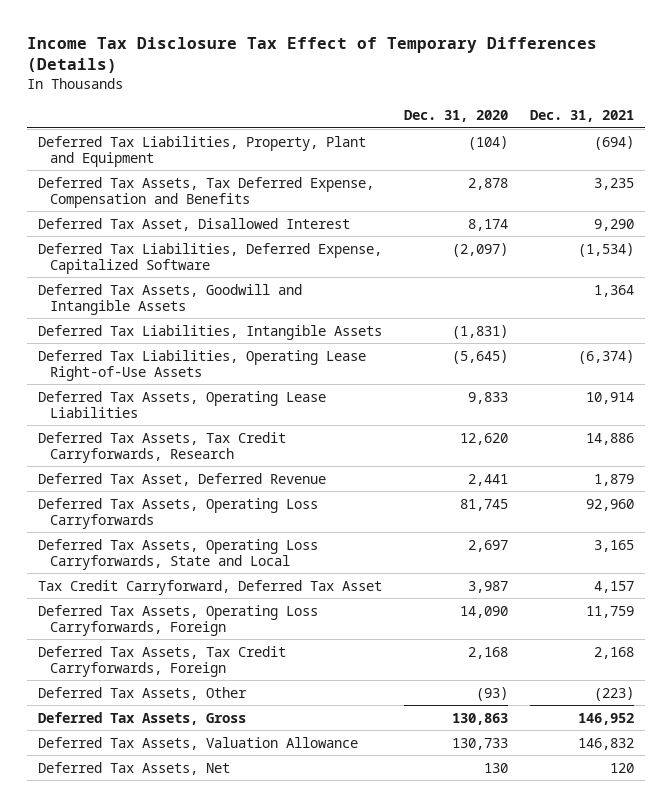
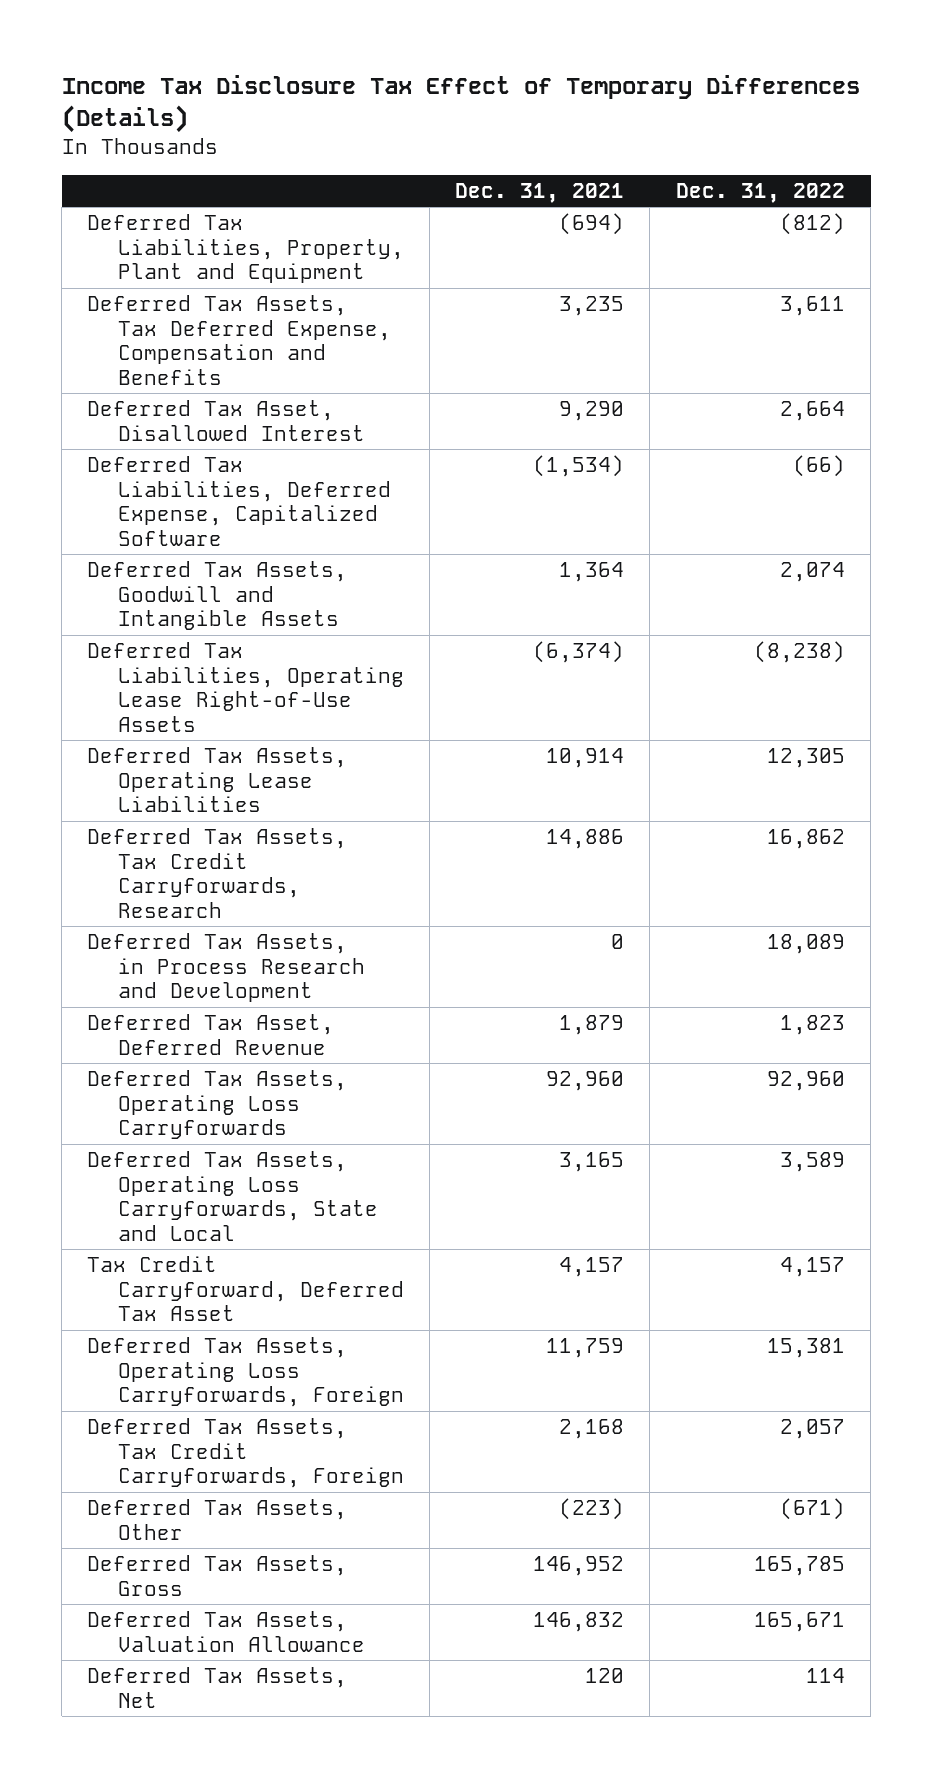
- | Dec. 31, 2020 | Dec. 31, 2021
+ | Dec. 31, 2021 | Dec. 31, 2022
- Deferred Tax Liabilities, Intangible Assets | (1,831) |
+ Deferred Tax Assets, in Process Research and Development | 0 | 18,089

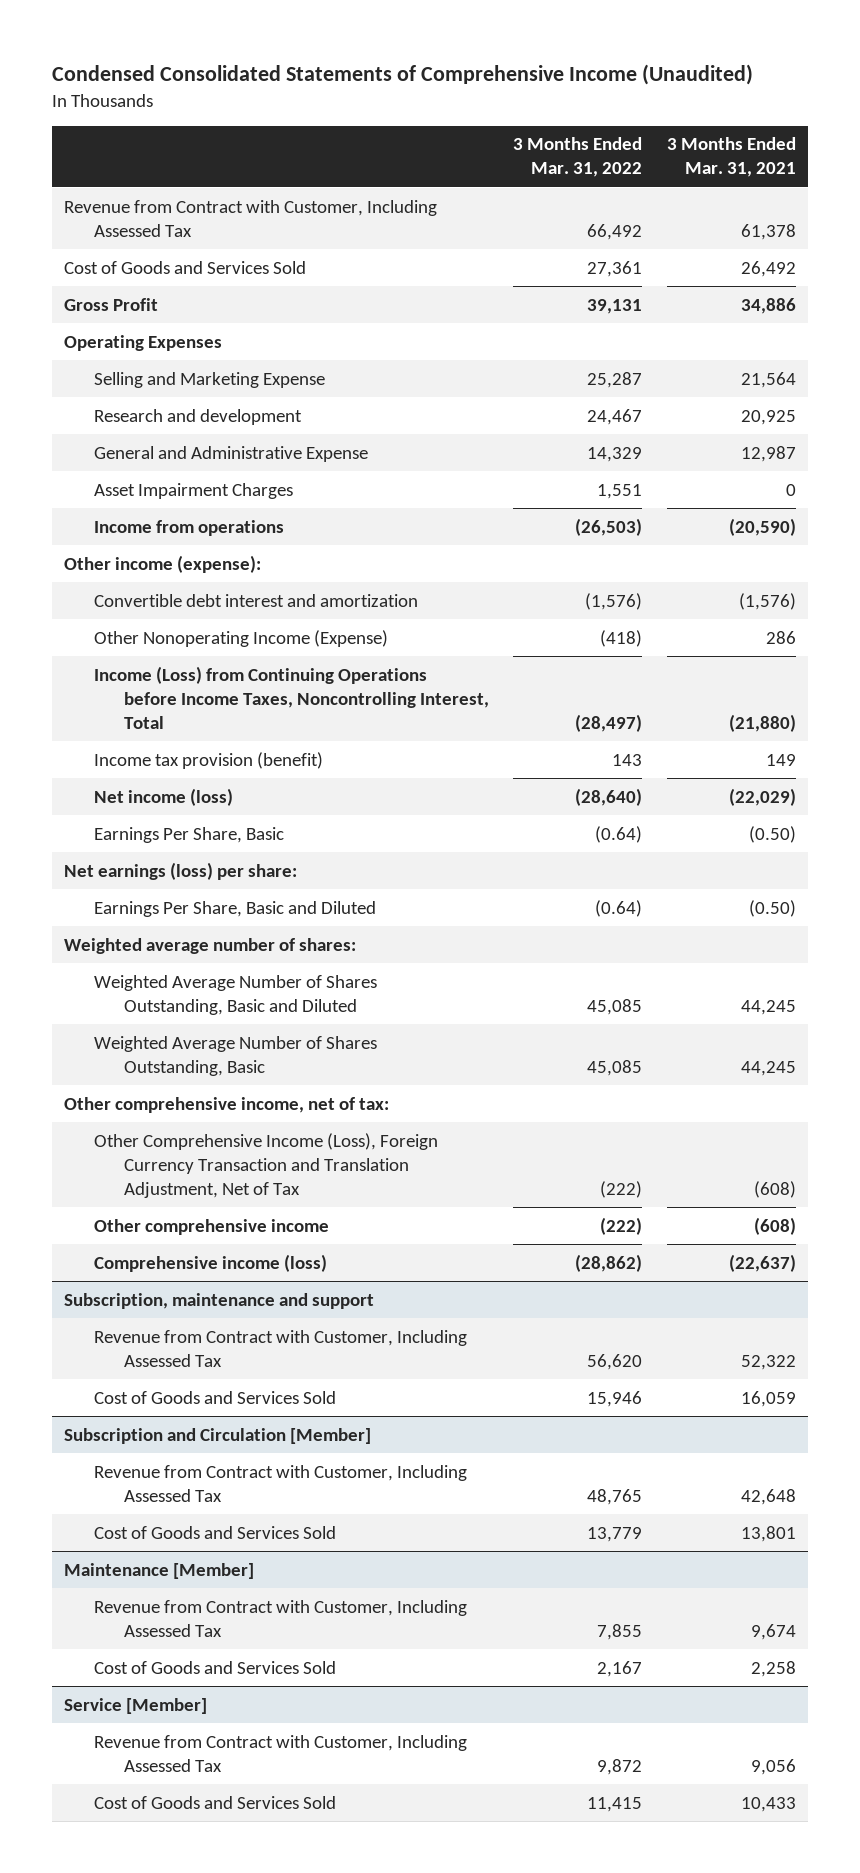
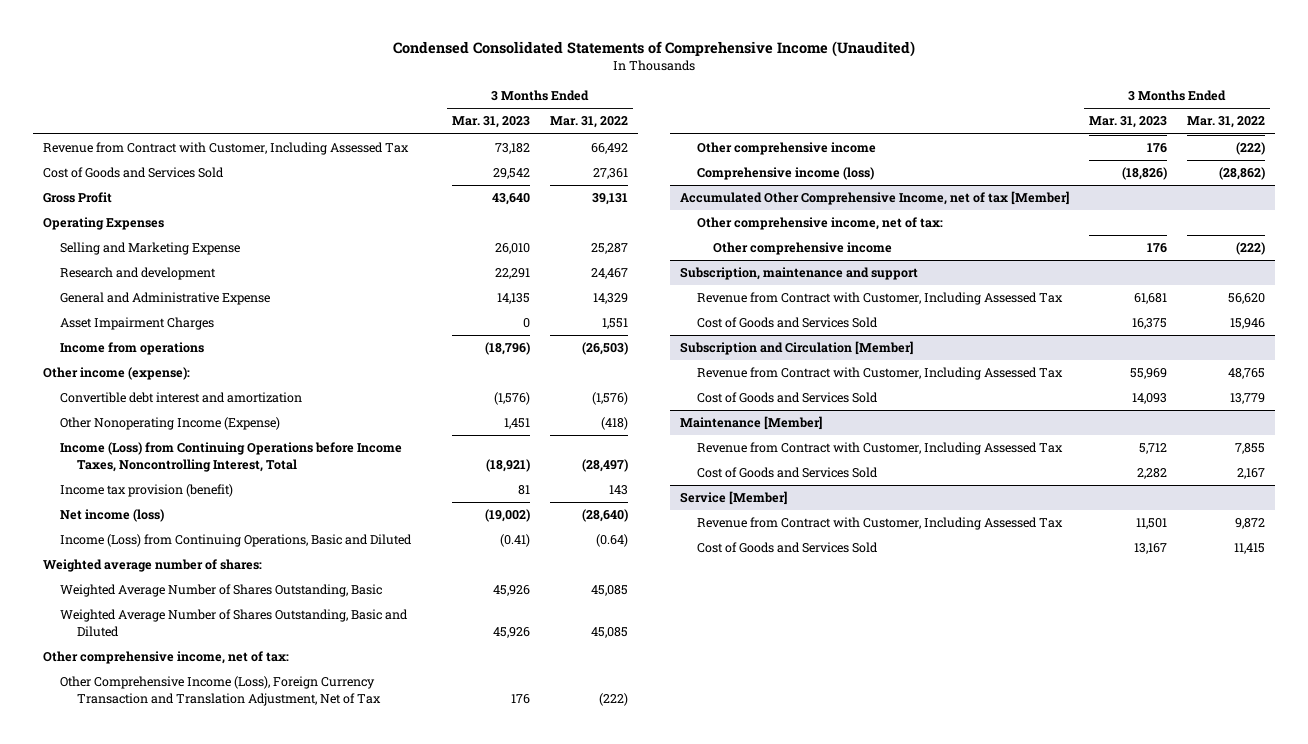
- | 3 Months Ended Mar. 31, 2022 | 3 Months Ended Mar. 31, 2021
+ | 3 Months Ended Mar. 31, 2023 | 3 Months Ended Mar. 31, 2022
- Earnings Per Share, Basic | (0.64) | (0.50)
- Net earnings (loss) per share:
- Earnings Per Share, Basic and Diluted | (0.64) | (0.50)
+ Income (Loss) from Continuing Operations, Basic and Diluted | (0.41) | (0.64)
moved down: Weighted Average Number of Shares Outstanding, Basic and Diluted | 45,926 | 45,085
+ Accumulated Other Comprehensive Income, net of tax [Member]
+ Other comprehensive income, net of tax:
+ Other comprehensive income | 176 | (222)

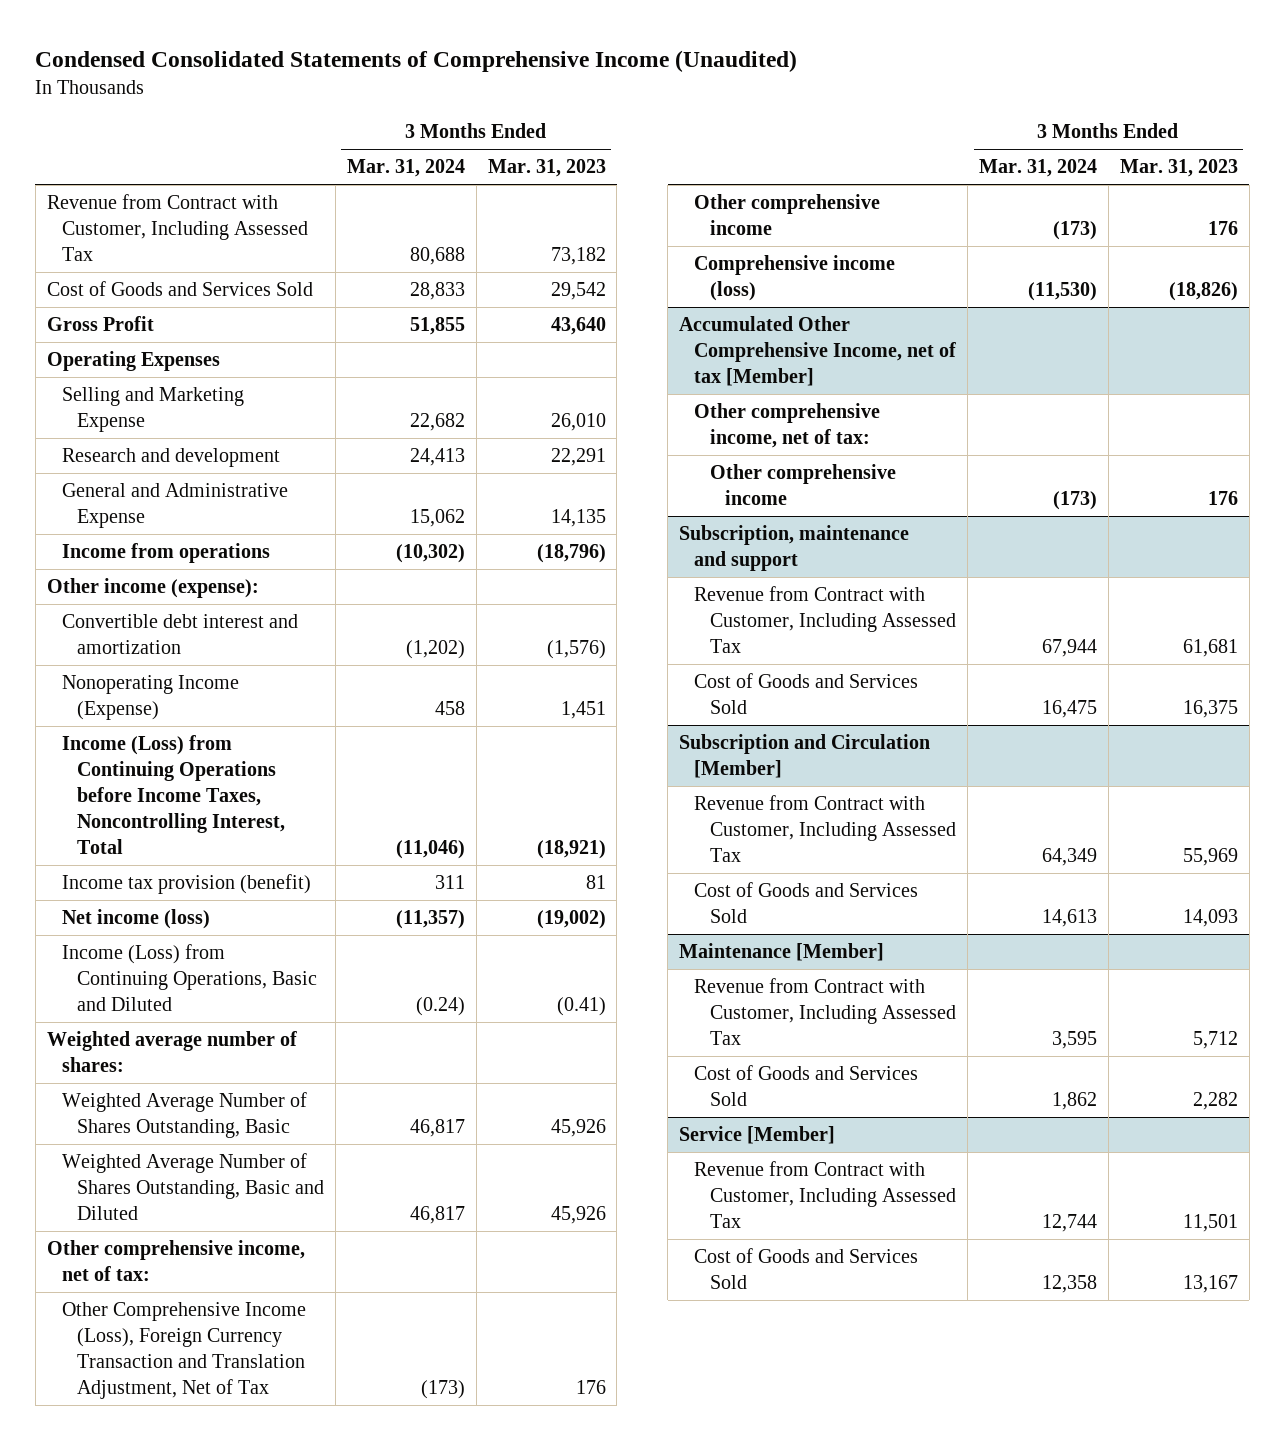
- | 3 Months Ended Mar. 31, 2023 | 3 Months Ended Mar. 31, 2022
+ | 3 Months Ended Mar. 31, 2024 | 3 Months Ended Mar. 31, 2023
- Asset Impairment Charges | 0 | 1,551
- Other Nonoperating Income (Expense) | 1,451 | (418)
+ Nonoperating Income (Expense) | 458 | 1,451

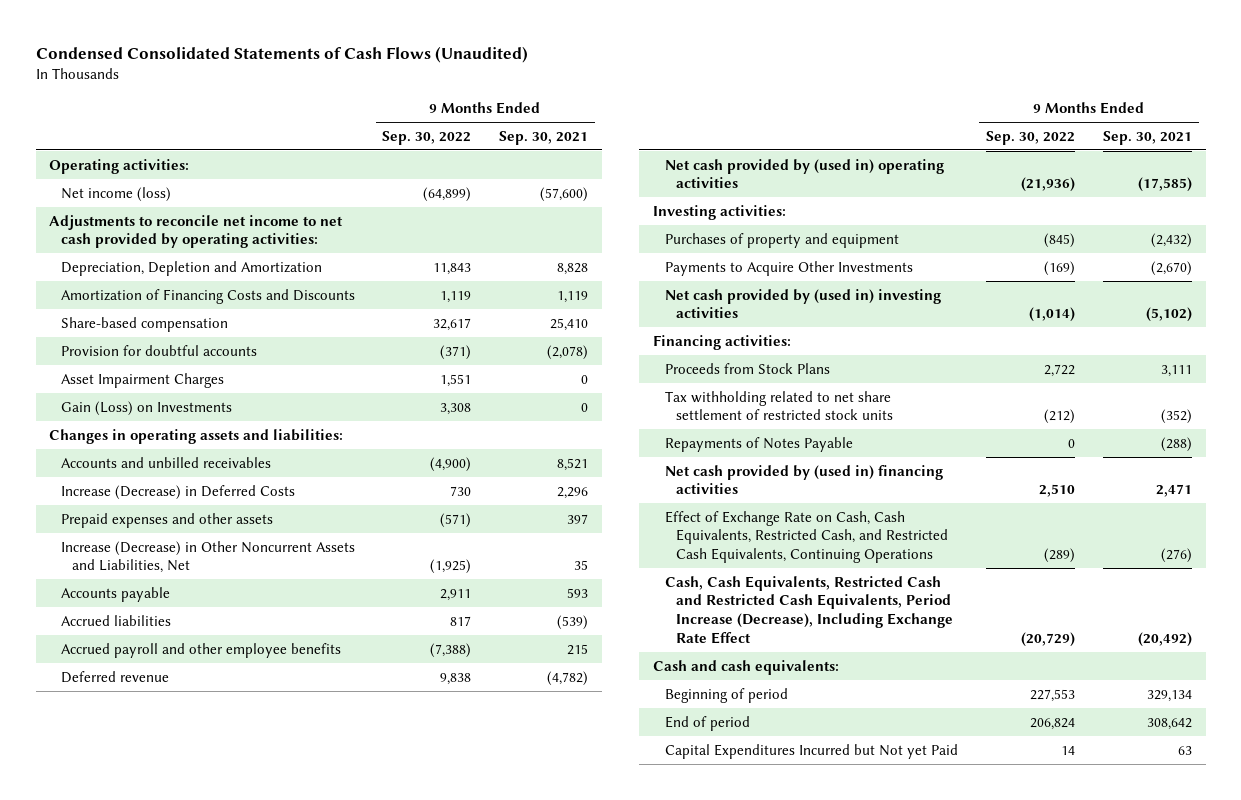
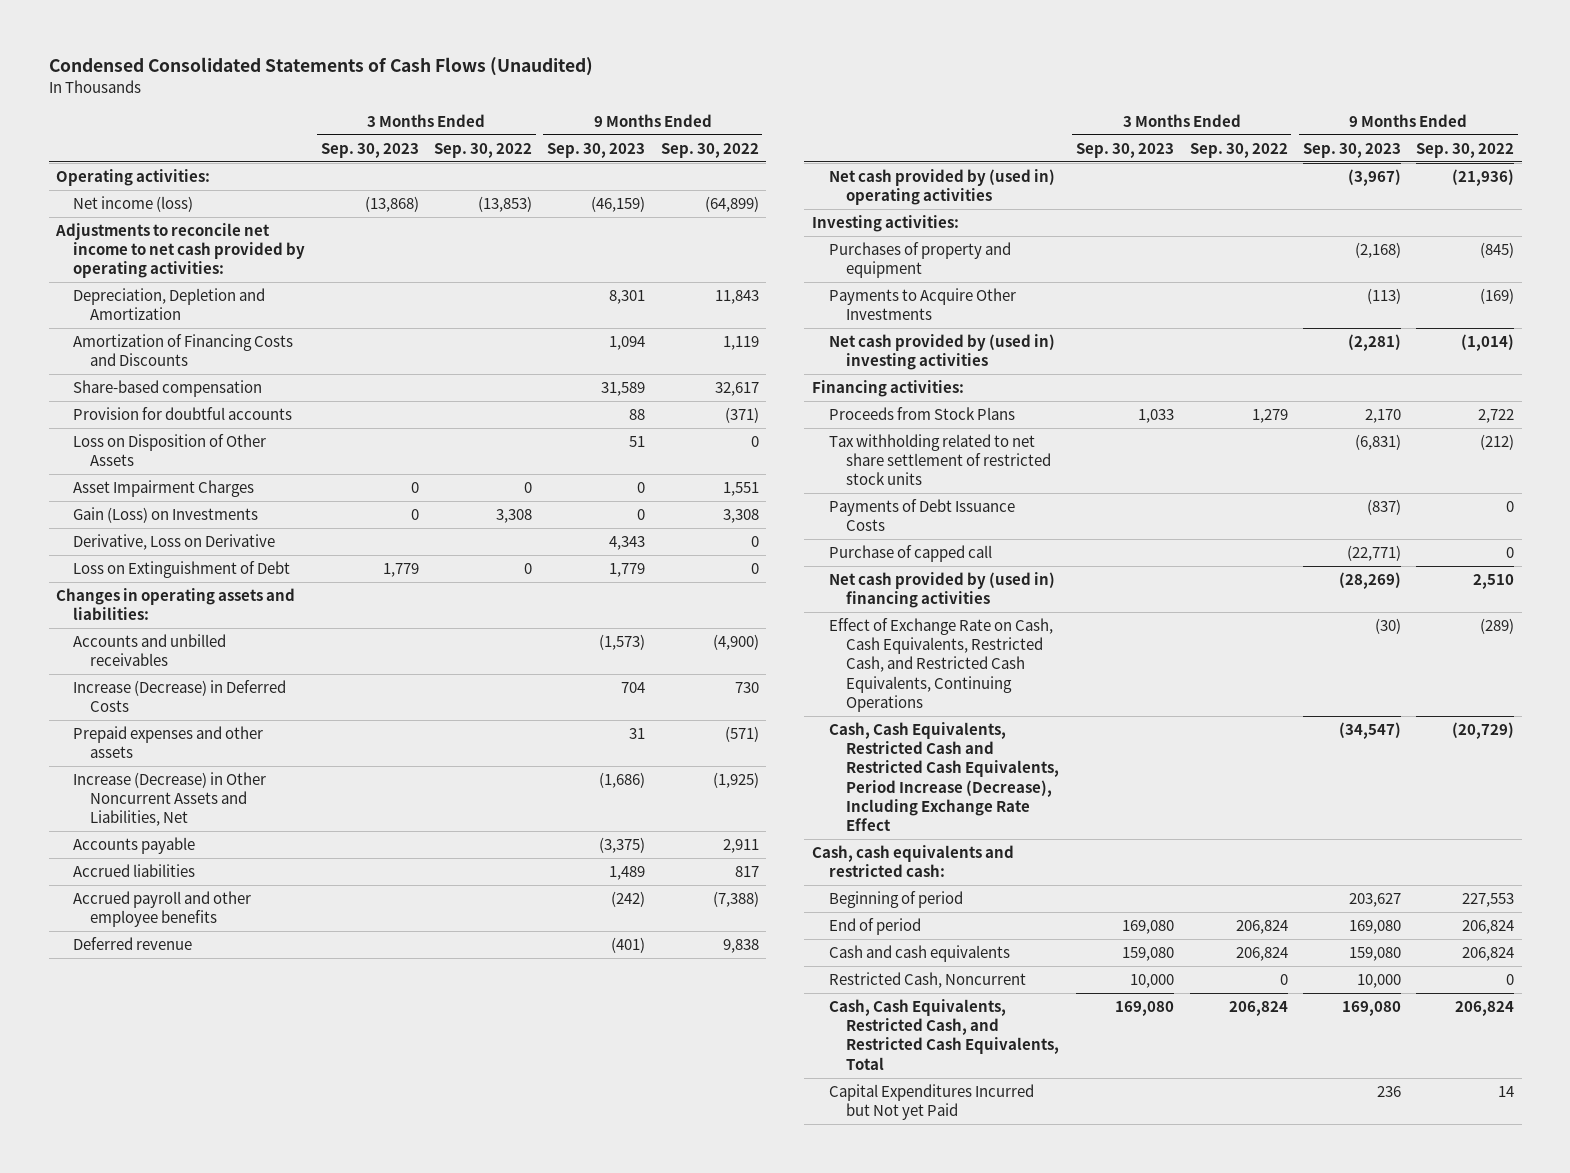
- | 9 Months Ended Sep. 30, 2022 | 9 Months Ended Sep. 30, 2021
+ | 3 Months Ended Sep. 30, 2023 | 3 Months Ended Sep. 30, 2022 | 9 Months Ended Sep. 30, 2023 | 9 Months Ended Sep. 30, 2022
+ Loss on Disposition of Other Assets | | | 51 | 0
+ Derivative, Loss on Derivative | | | 4,343 | 0
+ Loss on Extinguishment of Debt | 1,779 | 0 | 1,779 | 0
- Repayments of Notes Payable | 0 | (288)
+ Payments of Debt Issuance Costs | | | (837) | 0
+ Purchase of capped call | | | (22,771) | 0
- Cash and cash equivalents:
+ Cash, cash equivalents and restricted cash:
+ Cash and cash equivalents | 159,080 | 206,824 | 159,080 | 206,824
+ Restricted Cash, Noncurrent | 10,000 | 0 | 10,000 | 0
+ Cash, Cash Equivalents, Restricted Cash, and Restricted Cash Equivalents, Total | 169,080 | 206,824 | 169,080 | 206,824

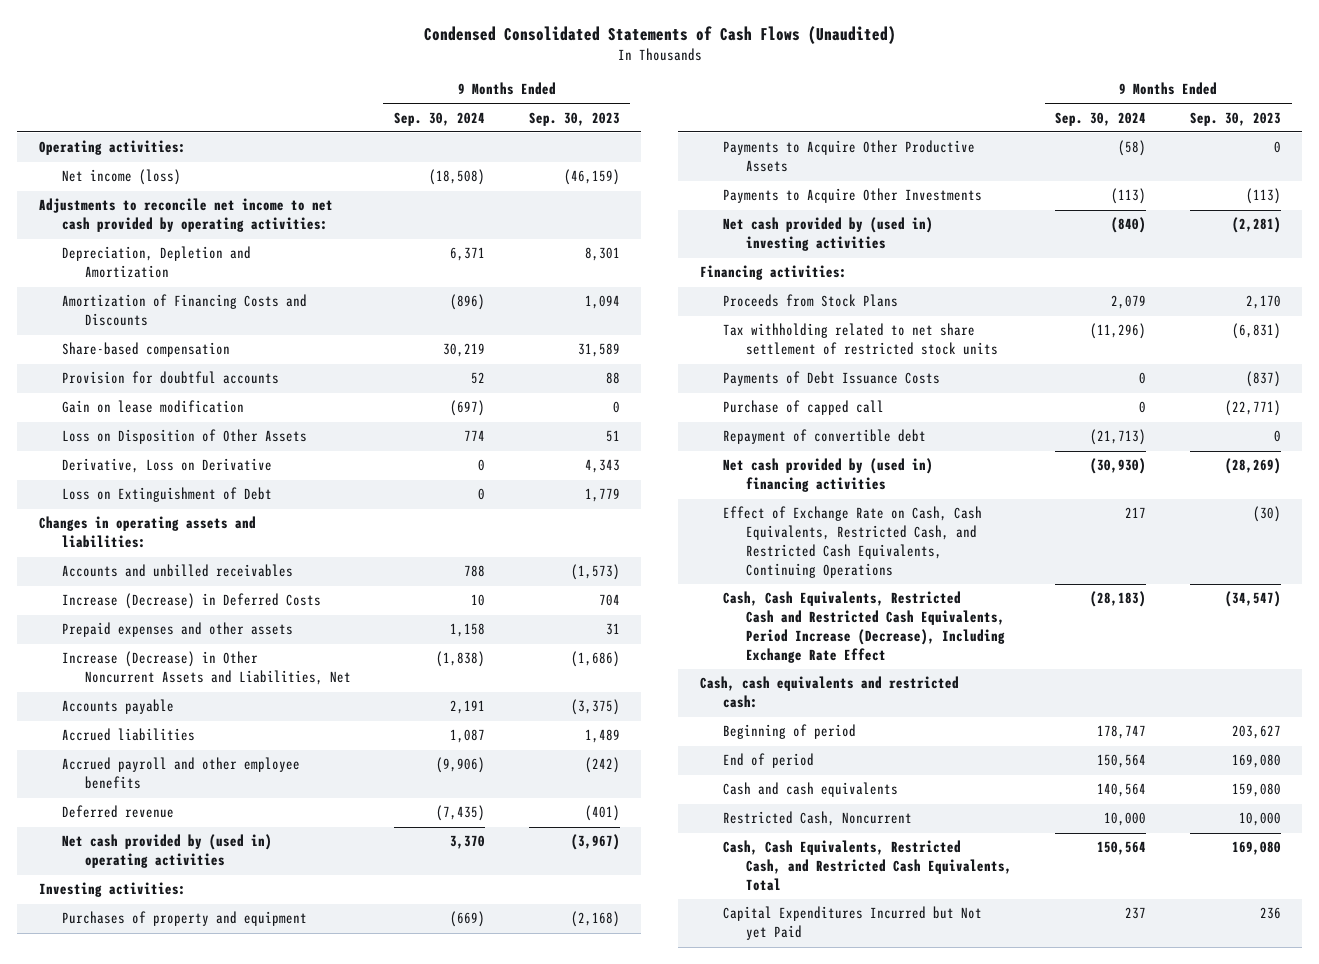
- | 3 Months Ended Sep. 30, 2023 | 3 Months Ended Sep. 30, 2022 | 9 Months Ended Sep. 30, 2023 | 9 Months Ended Sep. 30, 2022
+ | 9 Months Ended Sep. 30, 2024 | 9 Months Ended Sep. 30, 2023
+ Gain on lease modification | (697) | 0
- Asset Impairment Charges | 0 | 0 | 0 | 1,551
- Gain (Loss) on Investments | 0 | 3,308 | 0 | 3,308
+ Payments to Acquire Other Productive Assets | (58) | 0
+ Repayment of convertible debt | (21,713) | 0

